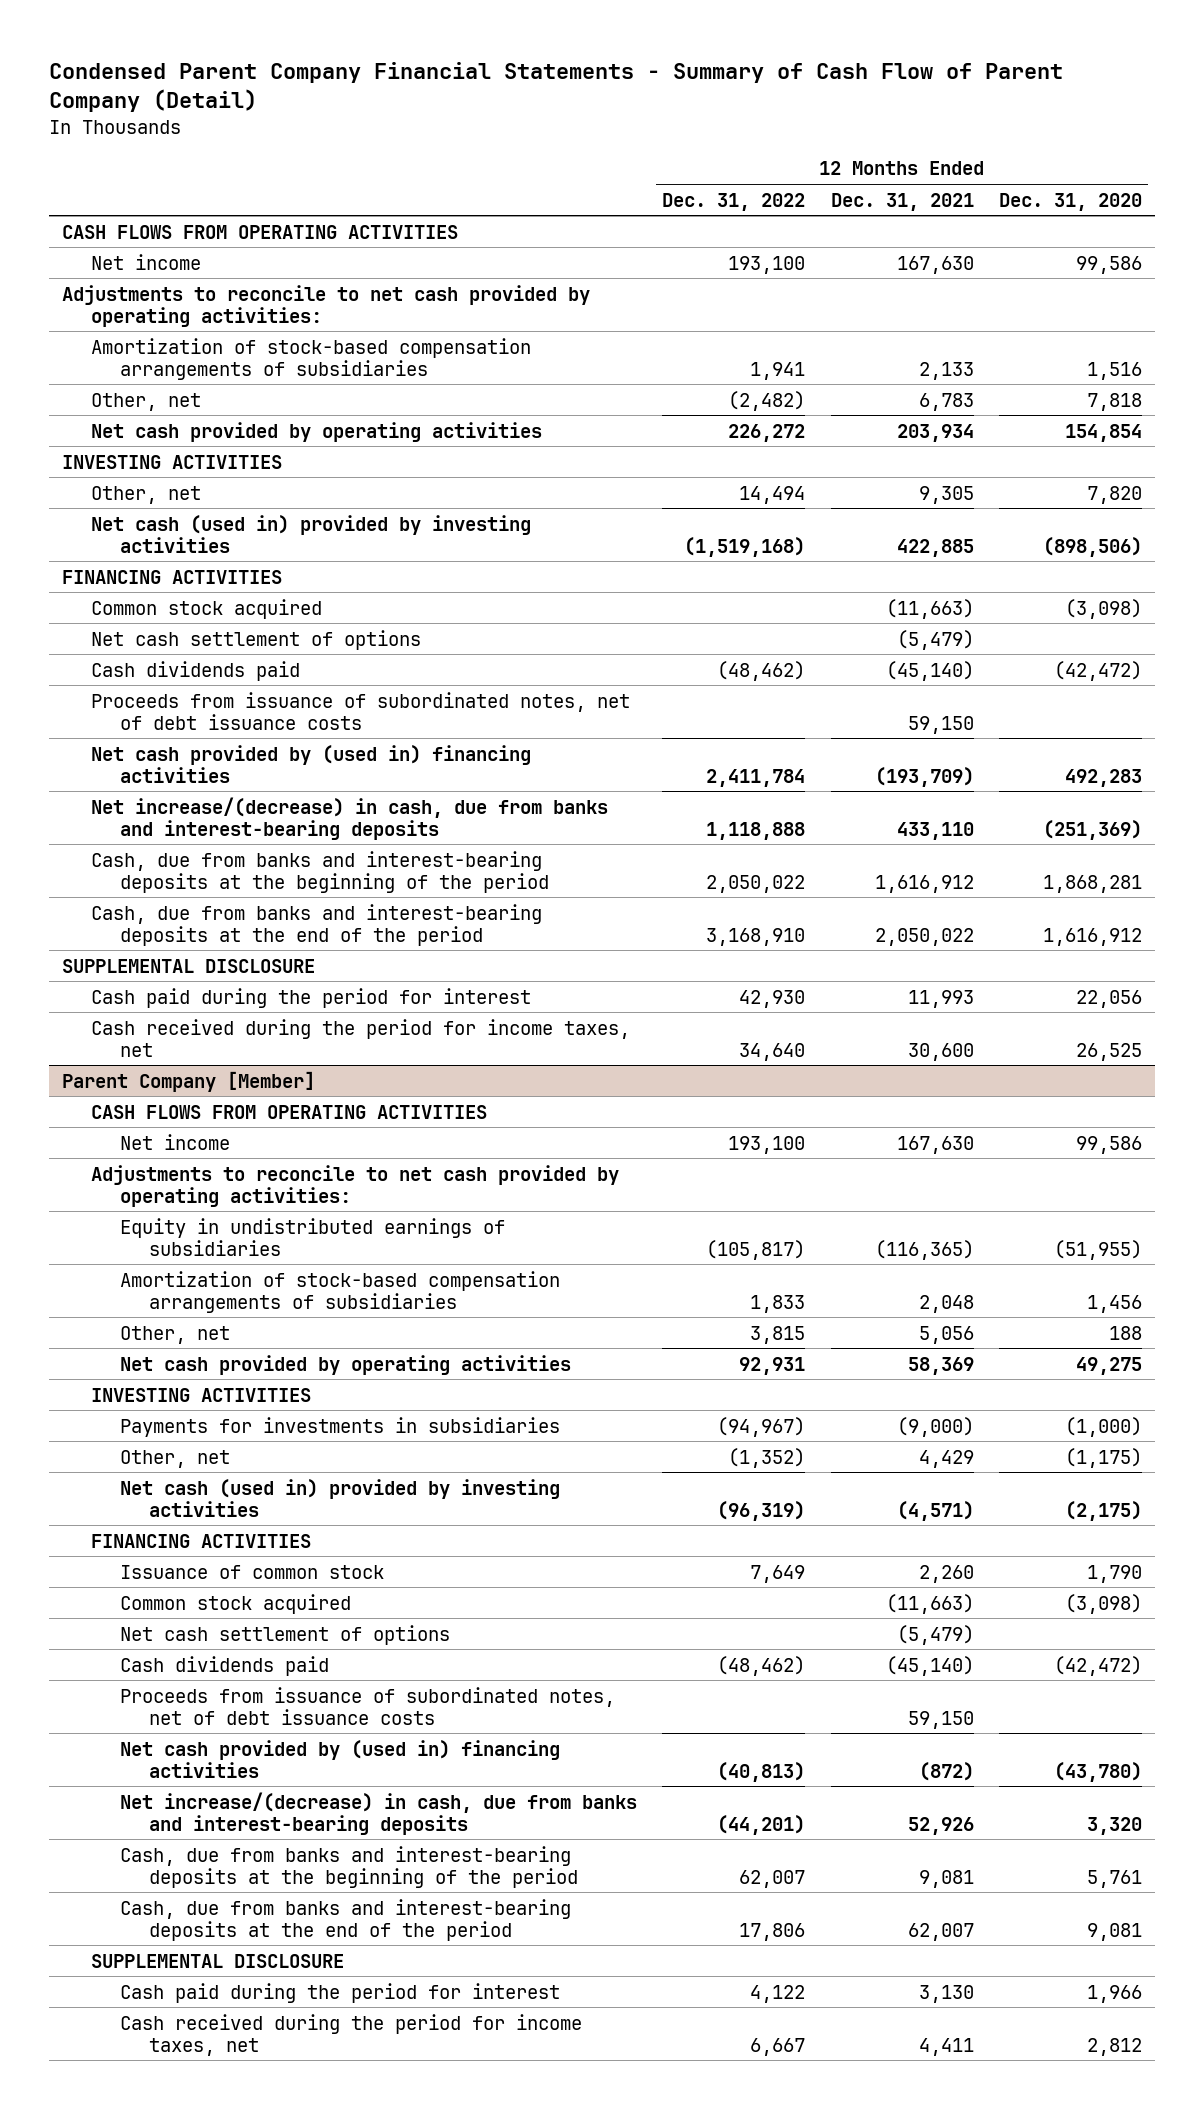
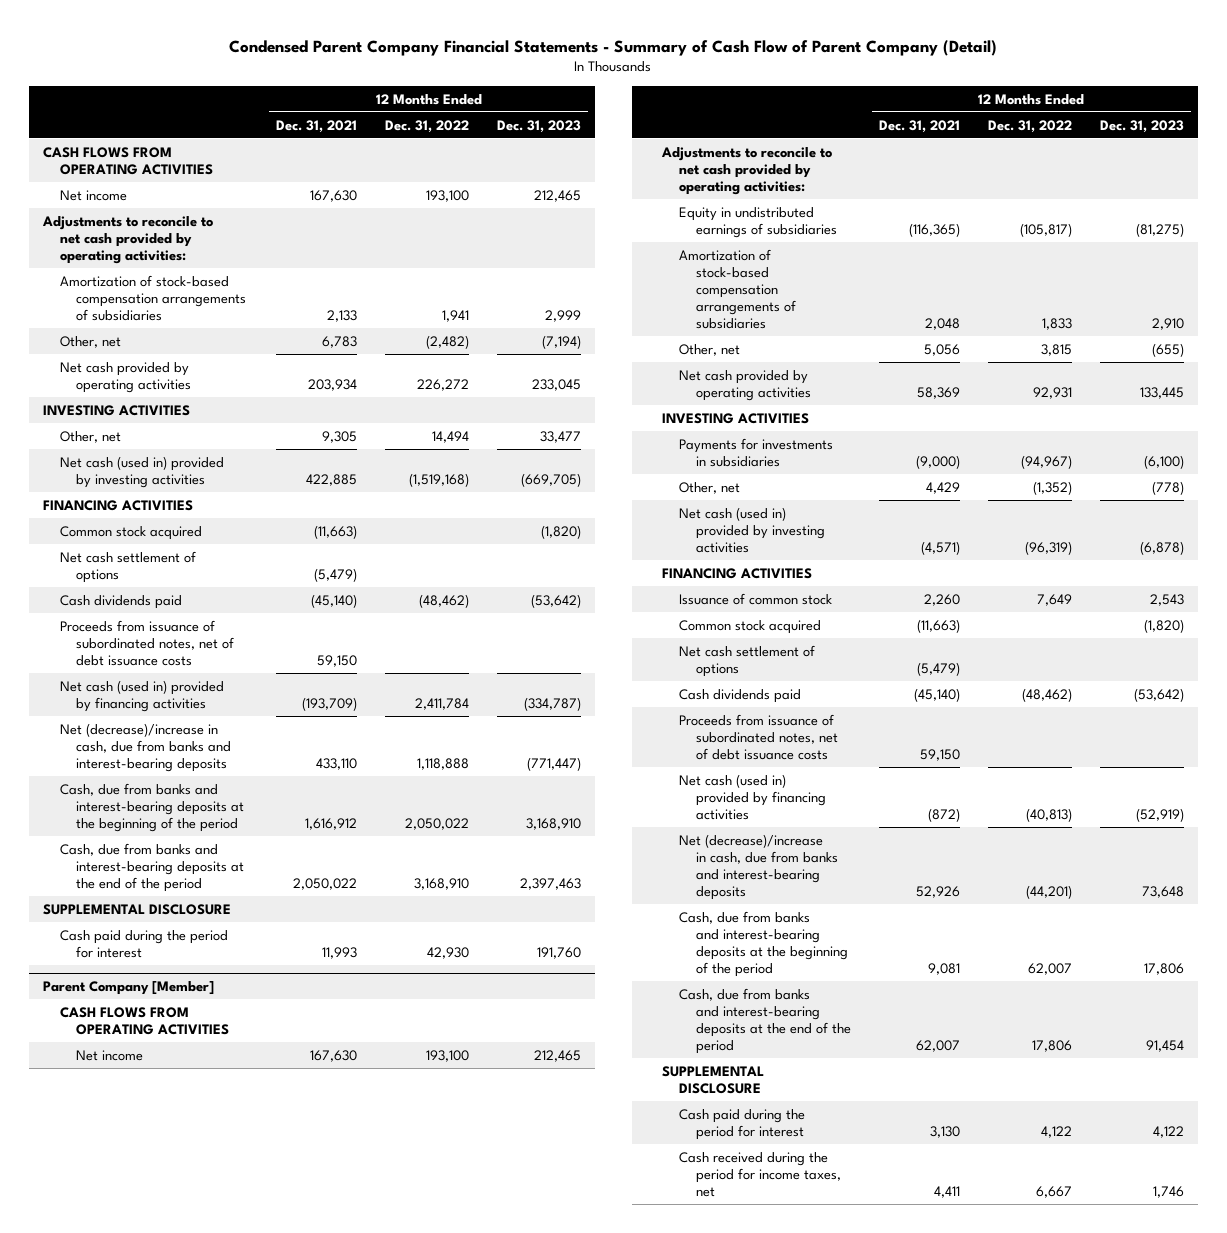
- | 12 Months Ended Dec. 31, 2022 | 12 Months Ended Dec. 31, 2021 | 12 Months Ended Dec. 31, 2020
+ | 12 Months Ended Dec. 31, 2021 | 12 Months Ended Dec. 31, 2022 | 12 Months Ended Dec. 31, 2023
- Net cash provided by (used in) financing activities | 2,411,784 | (193,709) | 492,283
- Net increase/(decrease) in cash, due from banks and interest-bearing deposits | 1,118,888 | 433,110 | (251,369)
+ Net cash (used in) provided by financing activities | (193,709) | 2,411,784 | (334,787)
+ Net (decrease)/increase in cash, due from banks and interest-bearing deposits | 433,110 | 1,118,888 | (771,447)
- Cash received during the period for income taxes, net | 34,640 | 30,600 | 26,525
@ Parent Company [Member]
- Net cash provided by (used in) financing activities | (40,813) | (872) | (43,780)
- Net increase/(decrease) in cash, due from banks and interest-bearing deposits | (44,201) | 52,926 | 3,320
+ Net cash (used in) provided by financing activities | (872) | (40,813) | (52,919)
+ Net (decrease)/increase in cash, due from banks and interest-bearing deposits | 52,926 | (44,201) | 73,648

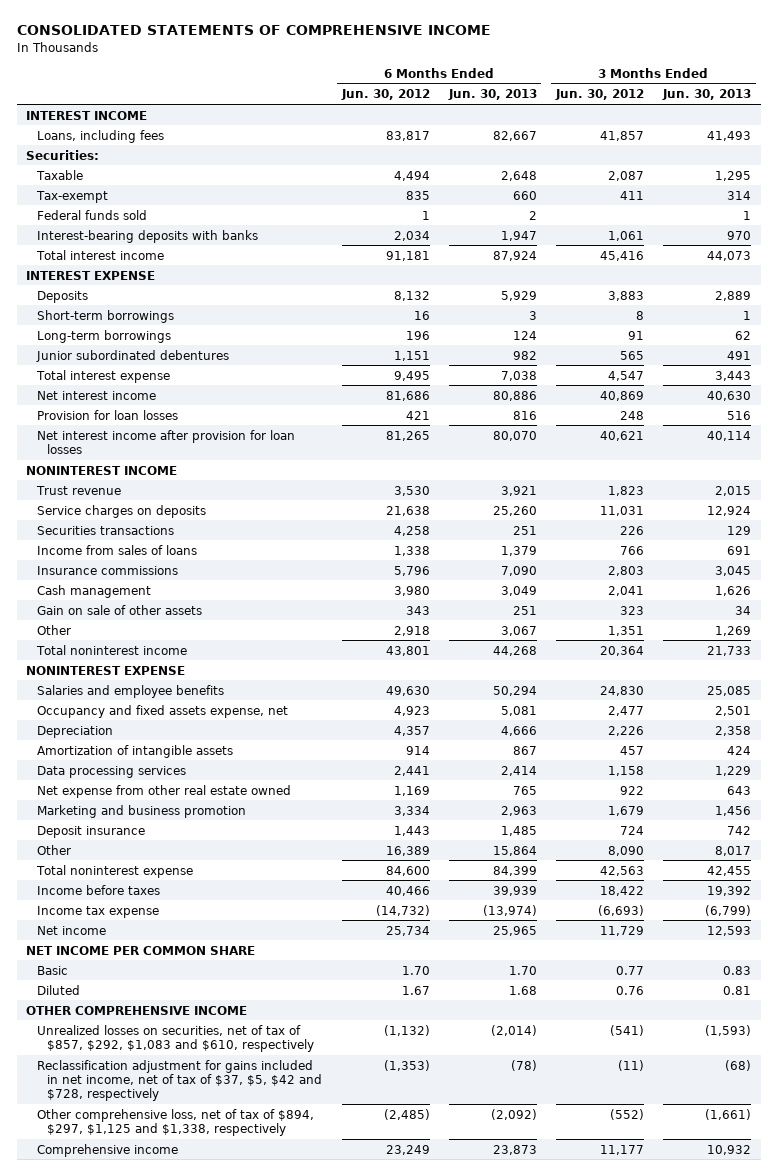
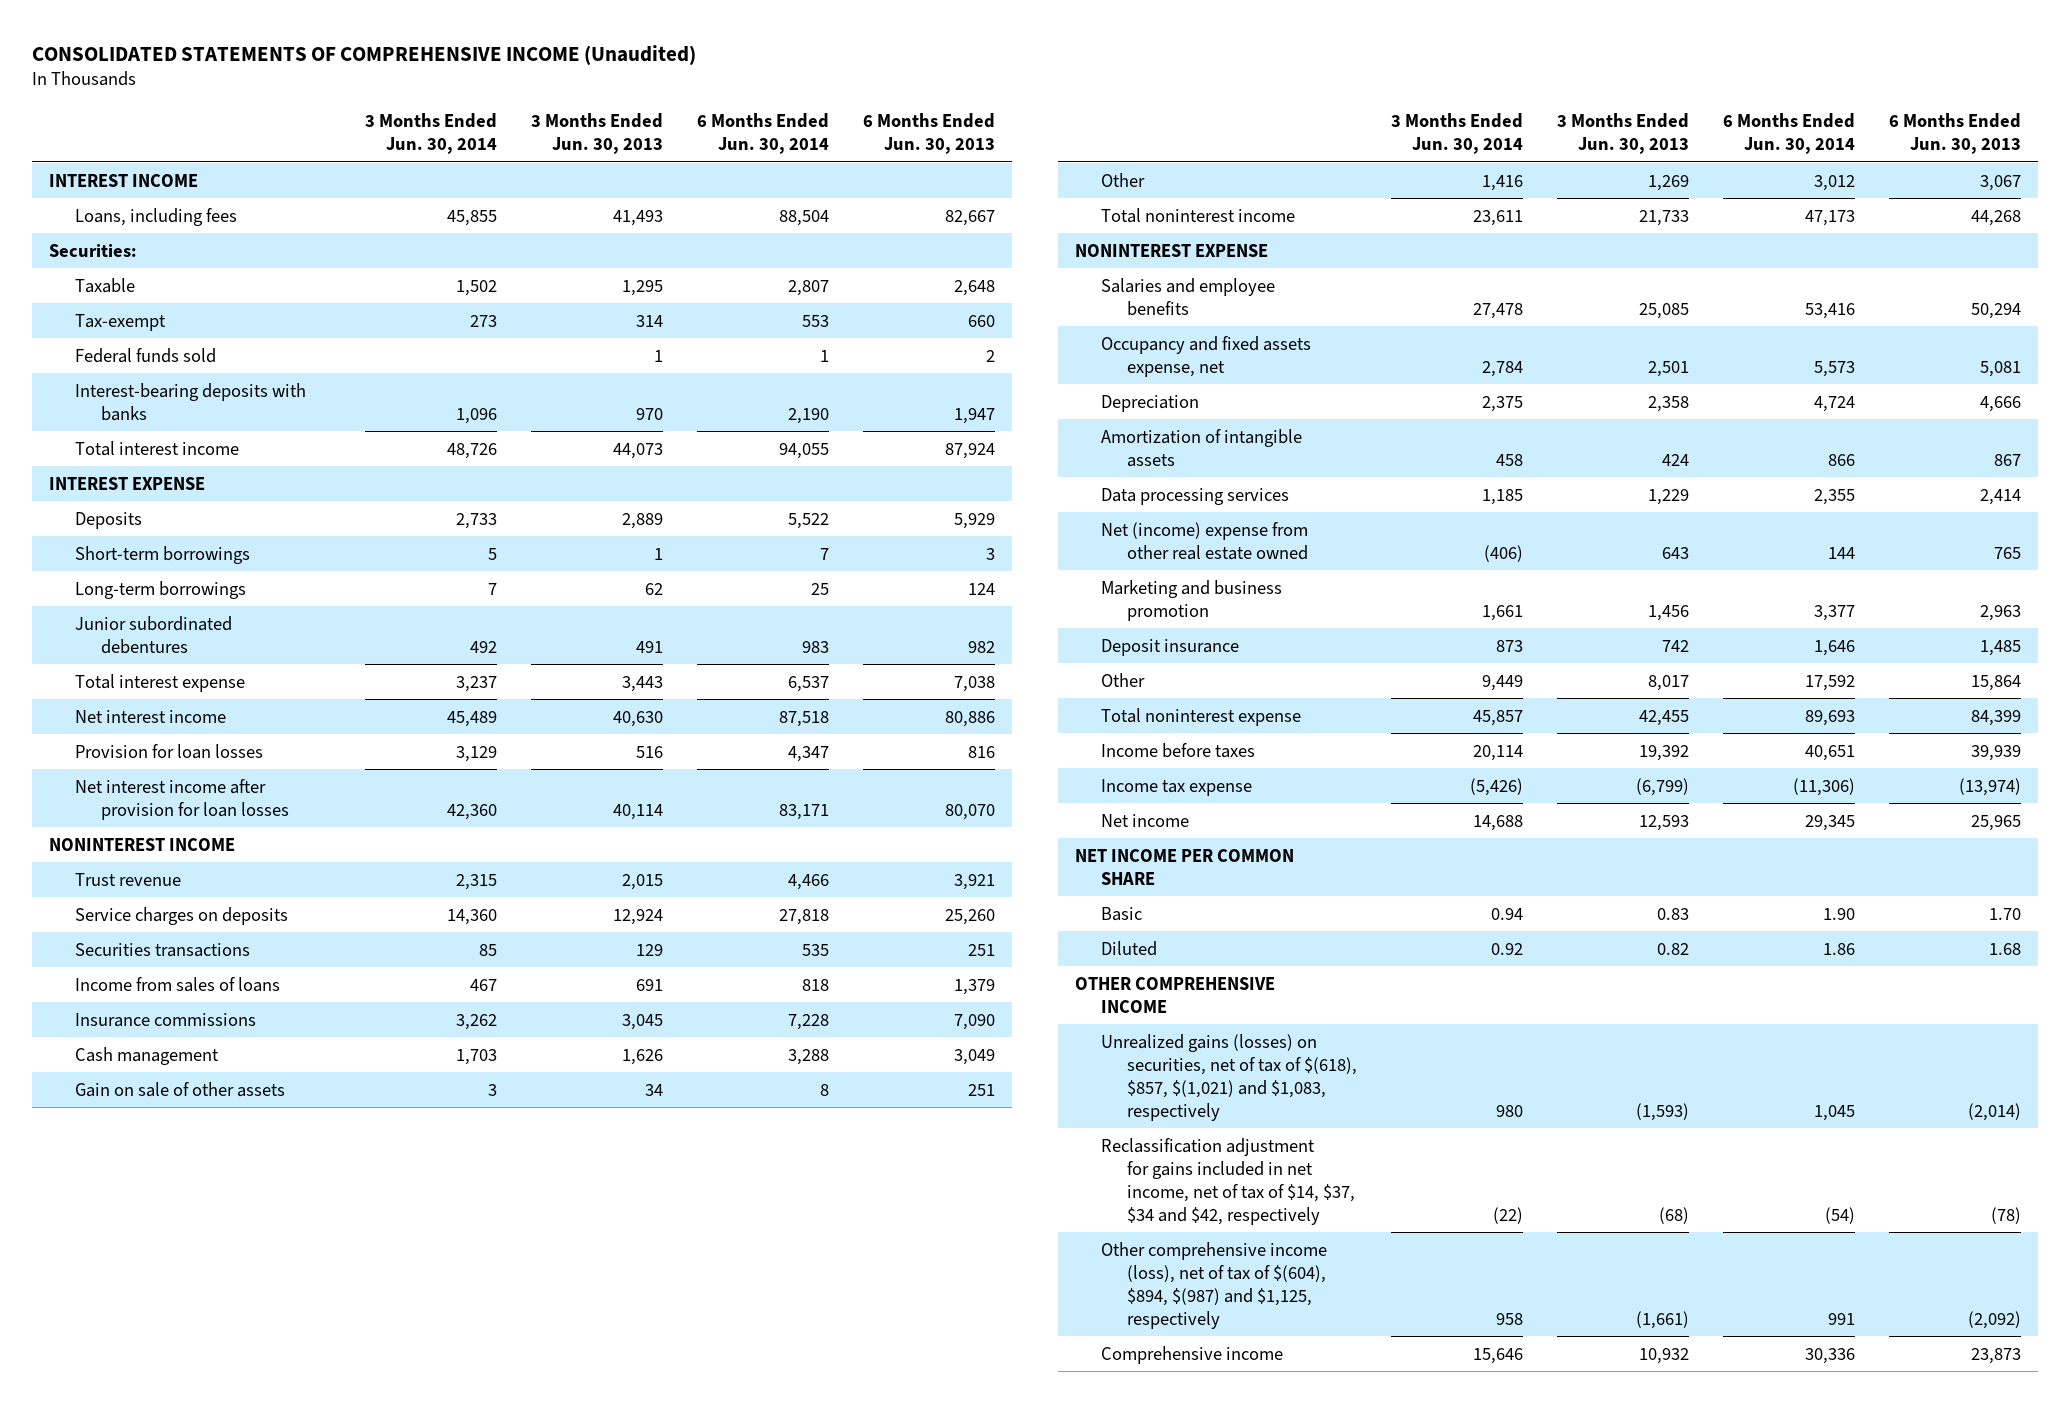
- CONSOLIDATED STATEMENTS OF COMPREHENSIVE INCOME
+ CONSOLIDATED STATEMENTS OF COMPREHENSIVE INCOME (Unaudited)
- | 6 Months Ended Jun. 30, 2012 | 6 Months Ended Jun. 30, 2013 | 3 Months Ended Jun. 30, 2012 | 3 Months Ended Jun. 30, 2013
+ | 3 Months Ended Jun. 30, 2014 | 3 Months Ended Jun. 30, 2013 | 6 Months Ended Jun. 30, 2014 | 6 Months Ended Jun. 30, 2013
- Net expense from other real estate owned | 1,169 | 765 | 922 | 643
+ Net (income) expense from other real estate owned | (406) | 643 | 144 | 765
- Diluted | 1.67 | 1.68 | 0.76 | 0.81
+ Diluted | 0.92 | 0.82 | 1.86 | 1.68
- Unrealized losses on securities, net of tax of $857, $292, $1,083 and $610, respectively | (1,132) | (2,014) | (541) | (1,593)
- Reclassification adjustment for gains included in net income, net of tax of $37, $5, $42 and $728, respectively | (1,353) | (78) | (11) | (68)
- Other comprehensive loss, net of tax of $894, $297, $1,125 and $1,338, respectively | (2,485) | (2,092) | (552) | (1,661)
+ Unrealized gains (losses) on securities, net of tax of $(618), $857, $(1,021) and $1,083, respectively | 980 | (1,593) | 1,045 | (2,014)
+ Reclassification adjustment for gains included in net income, net of tax of $14, $37, $34 and $42, respectively | (22) | (68) | (54) | (78)
+ Other comprehensive income (loss), net of tax of $(604), $894, $(987) and $1,125, respectively | 958 | (1,661) | 991 | (2,092)

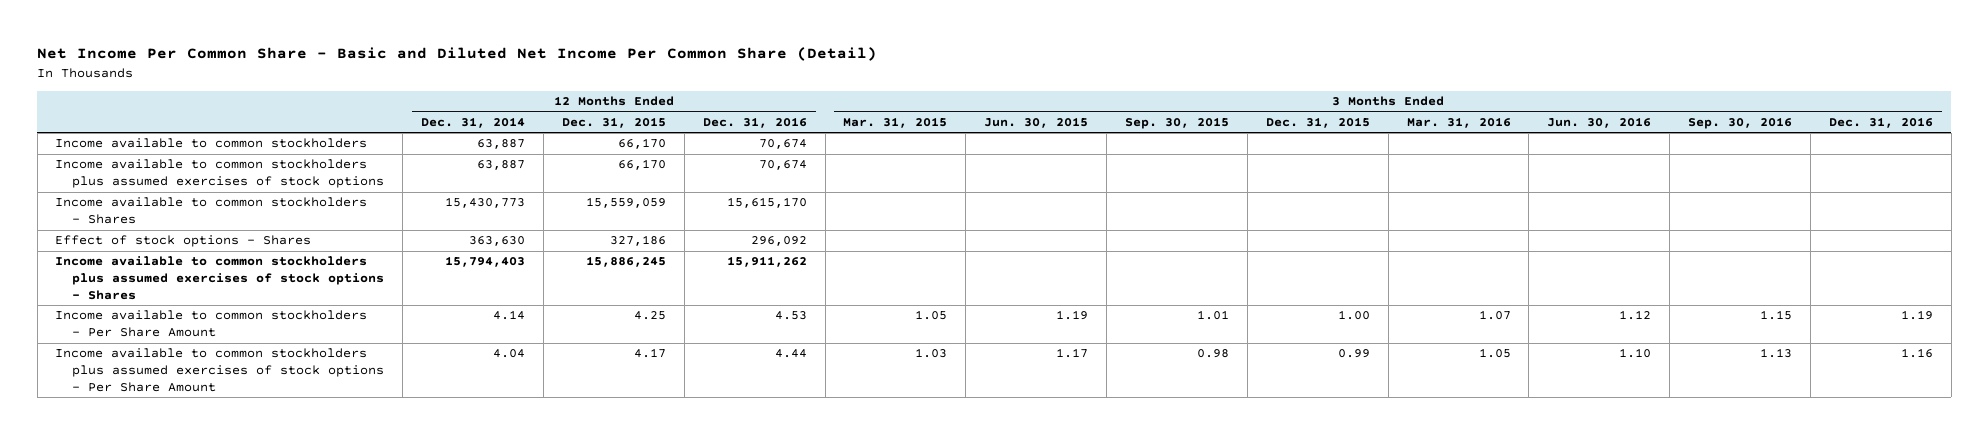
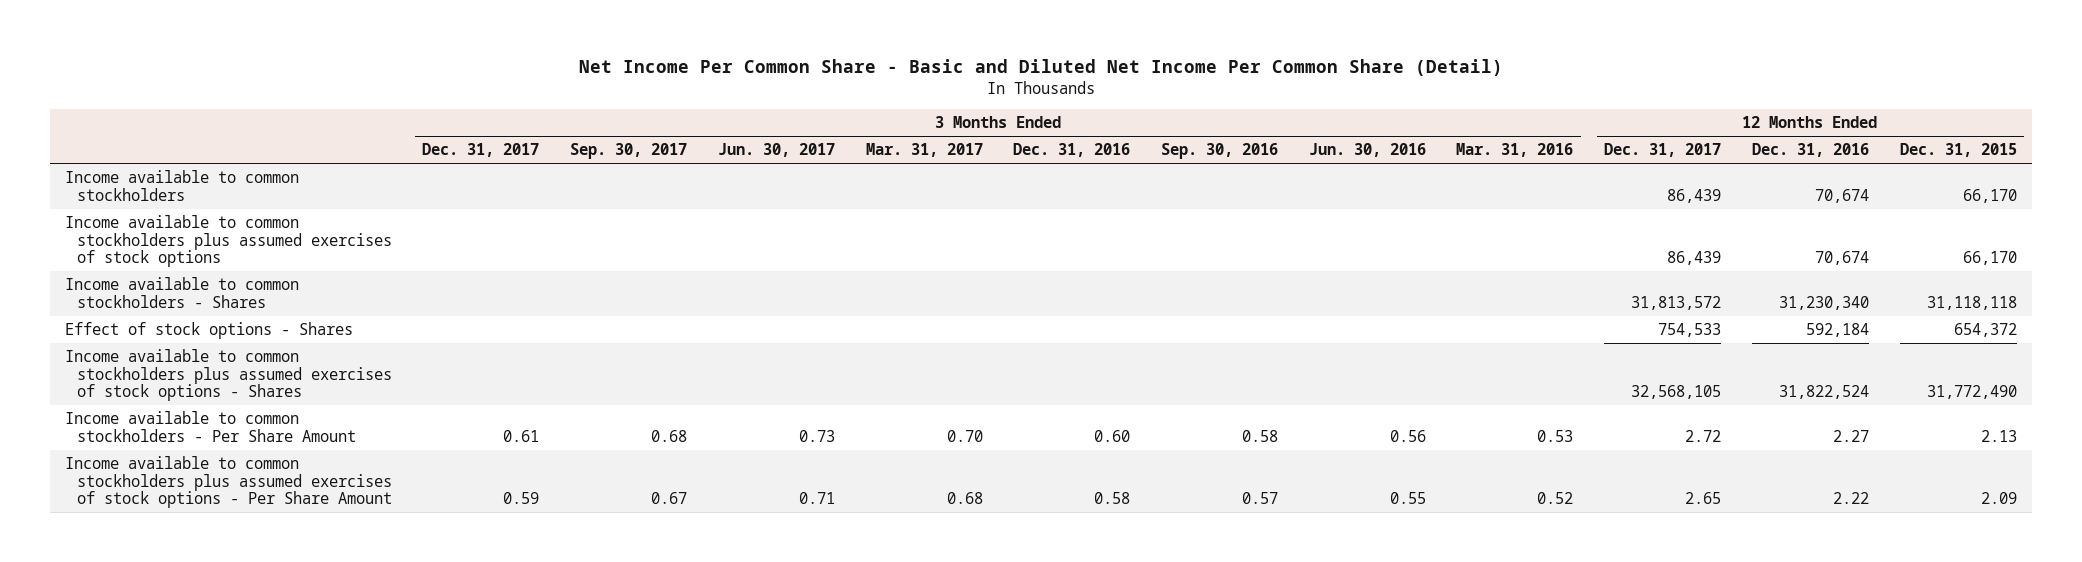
- | 12 Months Ended Dec. 31, 2014 | 12 Months Ended Dec. 31, 2015 | 12 Months Ended Dec. 31, 2016 | 3 Months Ended Mar. 31, 2015 | 3 Months Ended Jun. 30, 2015 | 3 Months Ended Sep. 30, 2015 | 3 Months Ended Dec. 31, 2015 | 3 Months Ended Mar. 31, 2016 | 3 Months Ended Jun. 30, 2016 | 3 Months Ended Sep. 30, 2016 | 3 Months Ended Dec. 31, 2016
+ | 3 Months Ended Dec. 31, 2017 | 3 Months Ended Sep. 30, 2017 | 3 Months Ended Jun. 30, 2017 | 3 Months Ended Mar. 31, 2017 | 3 Months Ended Dec. 31, 2016 | 3 Months Ended Sep. 30, 2016 | 3 Months Ended Jun. 30, 2016 | 3 Months Ended Mar. 31, 2016 | 12 Months Ended Dec. 31, 2017 | 12 Months Ended Dec. 31, 2016 | 12 Months Ended Dec. 31, 2015
- Income available to common stockholders - Shares | 15,430,773 | 15,559,059 | 15,615,170 | | | | | | | |
- Effect of stock options - Shares | 363,630 | 327,186 | 296,092 | | | | | | | |
- Income available to common stockholders plus assumed exercises of stock options - Shares | 15,794,403 | 15,886,245 | 15,911,262 | | | | | | | |
- Income available to common stockholders - Per Share Amount | 4.14 | 4.25 | 4.53 | 1.05 | 1.19 | 1.01 | 1.00 | 1.07 | 1.12 | 1.15 | 1.19
- Income available to common stockholders plus assumed exercises of stock options - Per Share Amount | 4.04 | 4.17 | 4.44 | 1.03 | 1.17 | 0.98 | 0.99 | 1.05 | 1.10 | 1.13 | 1.16
+ Income available to common stockholders - Shares | | | | | | | | | 31,813,572 | 31,230,340 | 31,118,118
+ Effect of stock options - Shares | | | | | | | | | 754,533 | 592,184 | 654,372
+ Income available to common stockholders plus assumed exercises of stock options - Shares | | | | | | | | | 32,568,105 | 31,822,524 | 31,772,490
+ Income available to common stockholders - Per Share Amount | 0.61 | 0.68 | 0.73 | 0.70 | 0.60 | 0.58 | 0.56 | 0.53 | 2.72 | 2.27 | 2.13
+ Income available to common stockholders plus assumed exercises of stock options - Per Share Amount | 0.59 | 0.67 | 0.71 | 0.68 | 0.58 | 0.57 | 0.55 | 0.52 | 2.65 | 2.22 | 2.09

